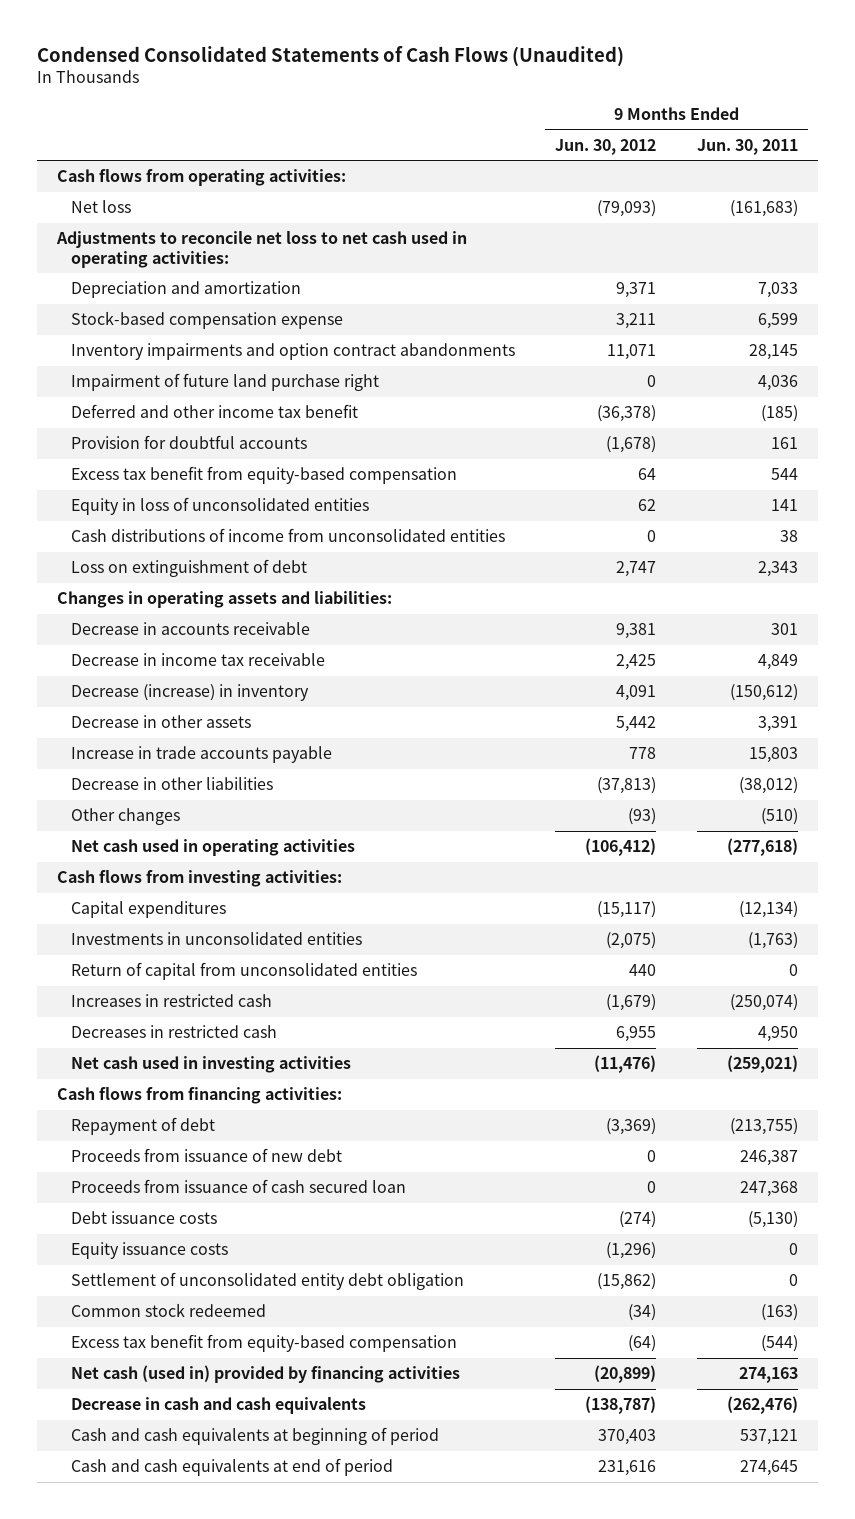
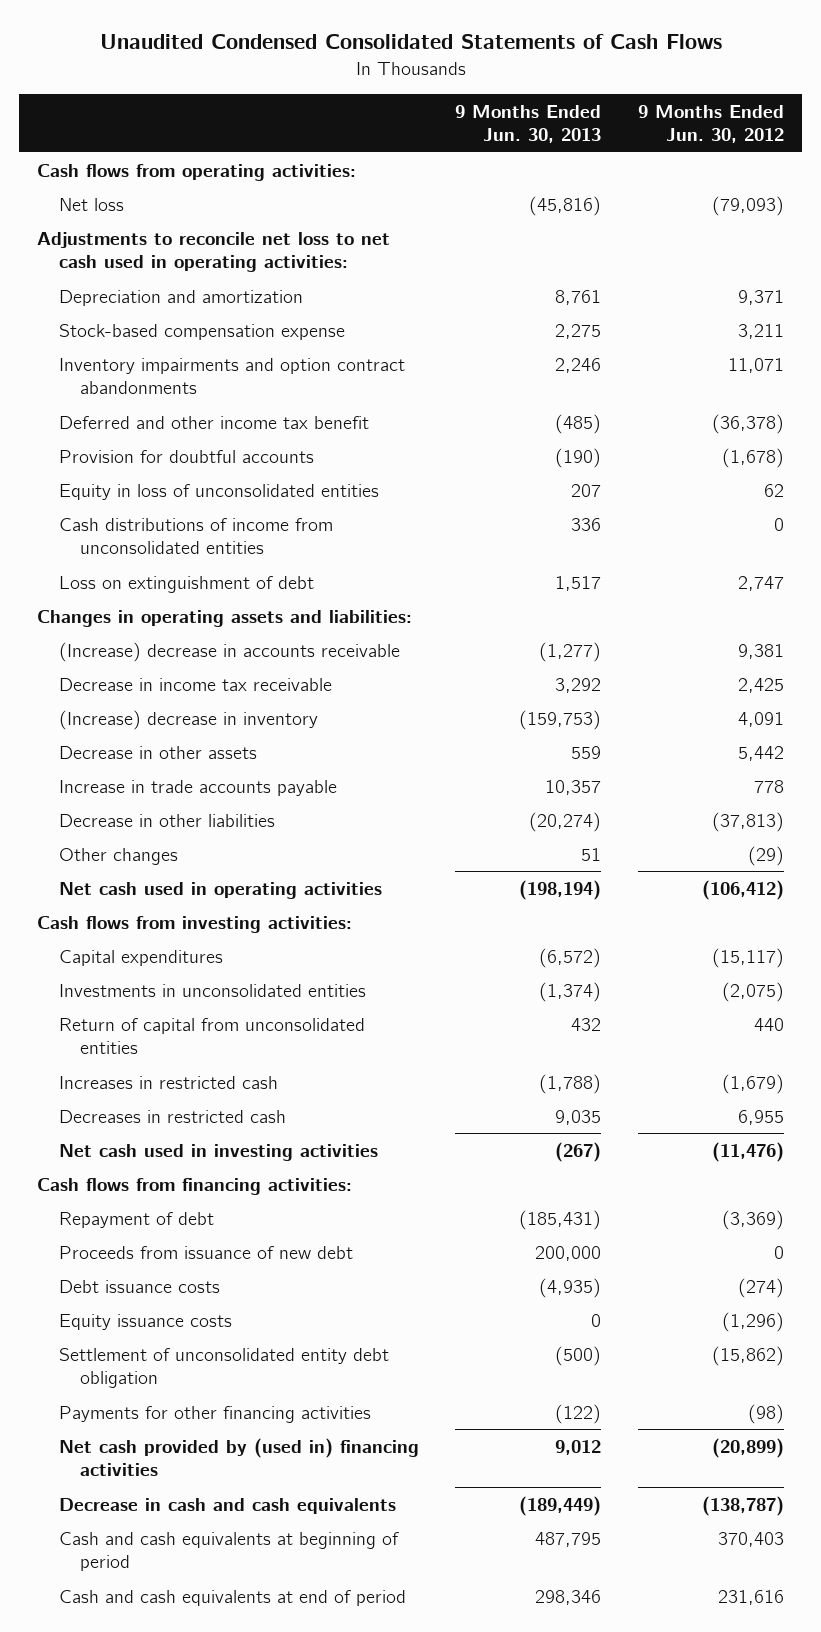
- Condensed Consolidated Statements of Cash Flows (Unaudited)
+ Unaudited Condensed Consolidated Statements of Cash Flows
- | 9 Months Ended Jun. 30, 2012 | 9 Months Ended Jun. 30, 2011
+ | 9 Months Ended Jun. 30, 2013 | 9 Months Ended Jun. 30, 2012
- Impairment of future land purchase right | 0 | 4,036
- Excess tax benefit from equity-based compensation | 64 | 544
- Decrease in accounts receivable | 9,381 | 301
+ (Increase) decrease in accounts receivable | (1,277) | 9,381
- Decrease (increase) in inventory | 4,091 | (150,612)
+ (Increase) decrease in inventory | (159,753) | 4,091
- Other changes | (93) | (510)
+ Other changes | 51 | (29)
- Proceeds from issuance of cash secured loan | 0 | 247,368
- Common stock redeemed | (34) | (163)
- Excess tax benefit from equity-based compensation | (64) | (544)
- Net cash (used in) provided by financing activities | (20,899) | 274,163
+ Payments for other financing activities | (122) | (98)
+ Net cash provided by (used in) financing activities | 9,012 | (20,899)

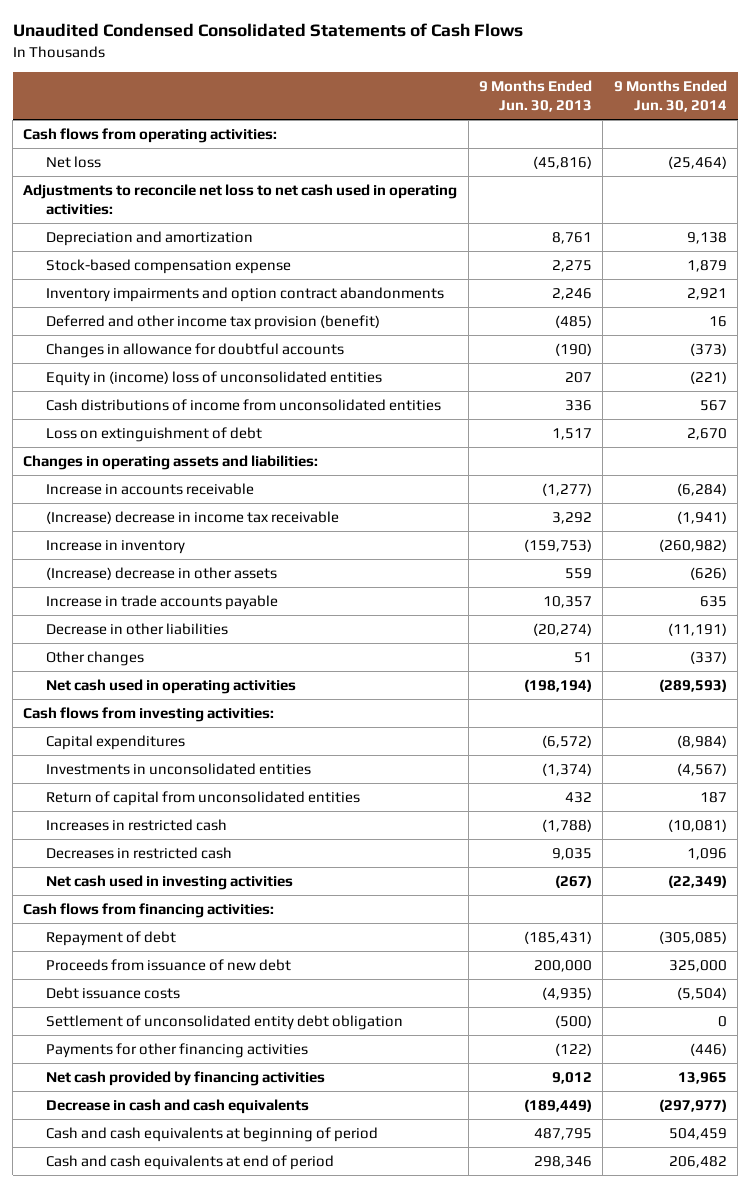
- | 9 Months Ended Jun. 30, 2013 | 9 Months Ended Jun. 30, 2012
+ | 9 Months Ended Jun. 30, 2013 | 9 Months Ended Jun. 30, 2014
- Deferred and other income tax benefit | (485) | (36,378)
- Provision for doubtful accounts | (190) | (1,678)
- Equity in loss of unconsolidated entities | 207 | 62
+ Deferred and other income tax provision (benefit) | (485) | 16
+ Changes in allowance for doubtful accounts | (190) | (373)
+ Equity in (income) loss of unconsolidated entities | 207 | (221)
- (Increase) decrease in accounts receivable | (1,277) | 9,381
- Decrease in income tax receivable | 3,292 | 2,425
- (Increase) decrease in inventory | (159,753) | 4,091
- Decrease in other assets | 559 | 5,442
+ Increase in accounts receivable | (1,277) | (6,284)
+ (Increase) decrease in income tax receivable | 3,292 | (1,941)
+ Increase in inventory | (159,753) | (260,982)
+ (Increase) decrease in other assets | 559 | (626)
- Equity issuance costs | 0 | (1,296)
- Net cash provided by (used in) financing activities | 9,012 | (20,899)
+ Net cash provided by financing activities | 9,012 | 13,965

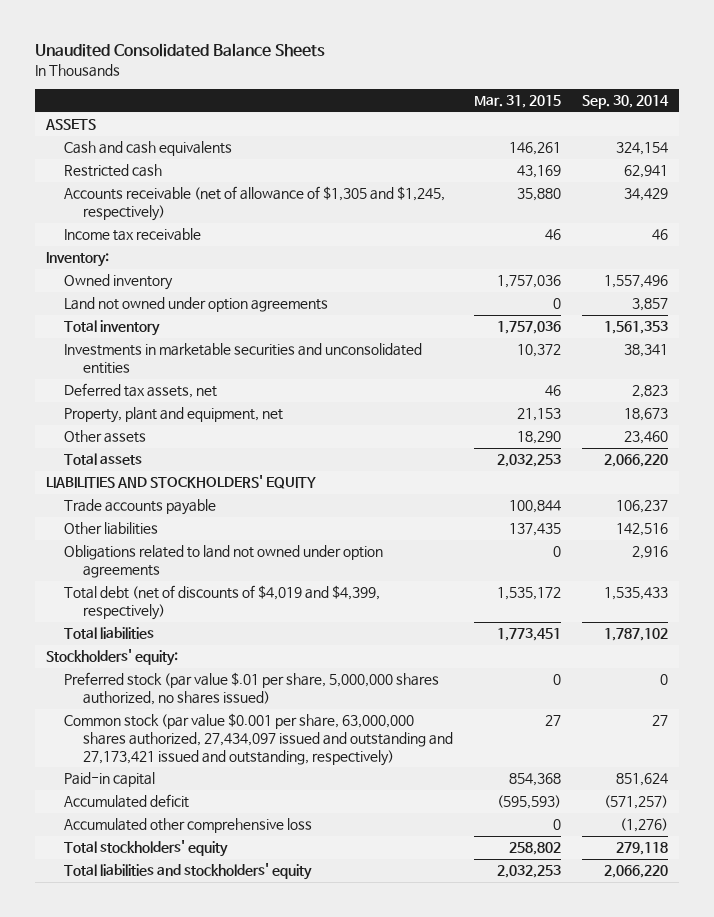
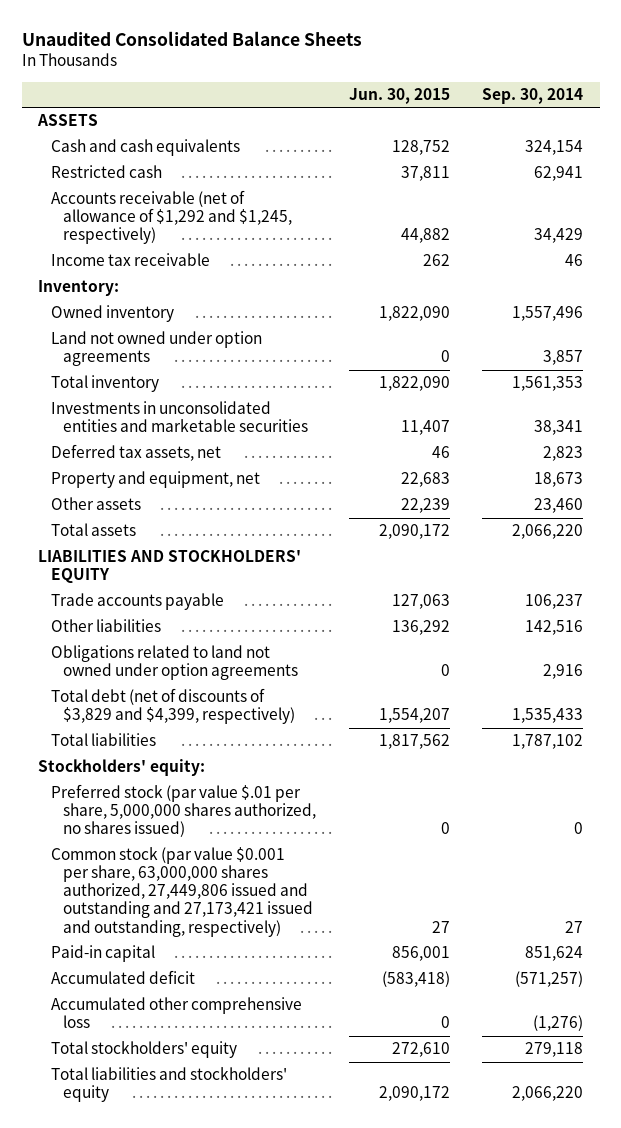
- | Mar. 31, 2015 | Sep. 30, 2014
+ | Jun. 30, 2015 | Sep. 30, 2014
- Accounts receivable (net of allowance of $1,305 and $1,245, respectively) | 35,880 | 34,429
+ Accounts receivable (net of allowance of $1,292 and $1,245, respectively) | 44,882 | 34,429
- Investments in marketable securities and unconsolidated entities | 10,372 | 38,341
+ Investments in unconsolidated entities and marketable securities | 11,407 | 38,341
- Property, plant and equipment, net | 21,153 | 18,673
+ Property and equipment, net | 22,683 | 18,673
- Total debt (net of discounts of $4,019 and $4,399, respectively) | 1,535,172 | 1,535,433
+ Total debt (net of discounts of $3,829 and $4,399, respectively) | 1,554,207 | 1,535,433
- Common stock (par value $0.001 per share, 63,000,000 shares authorized, 27,434,097 issued and outstanding and 27,173,421 issued and outstanding, respectively) | 27 | 27
+ Common stock (par value $0.001 per share, 63,000,000 shares authorized, 27,449,806 issued and outstanding and 27,173,421 issued and outstanding, respectively) | 27 | 27

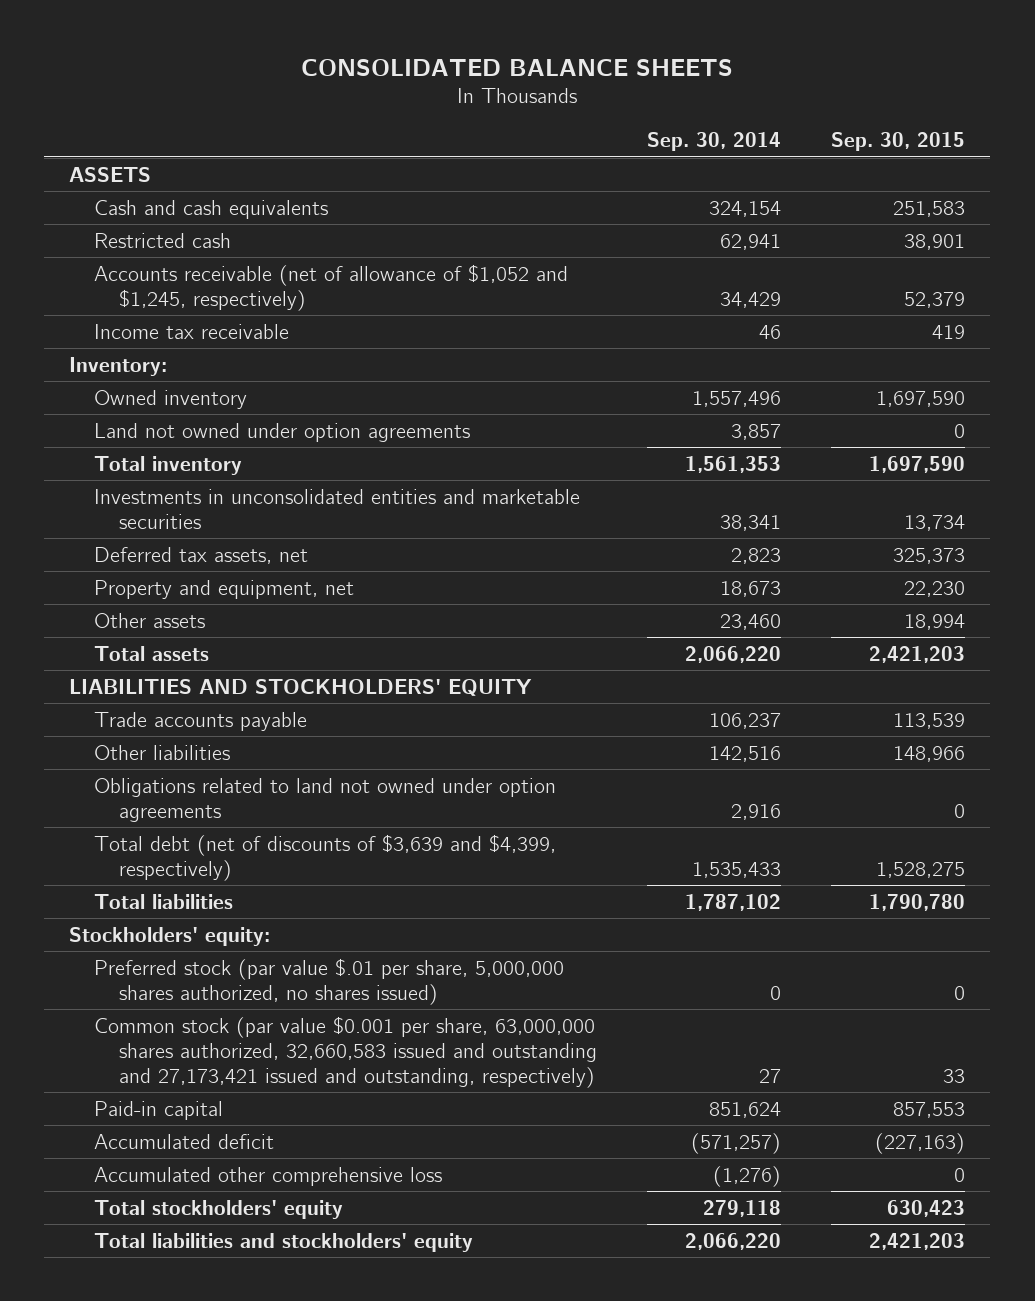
- Unaudited Consolidated Balance Sheets
+ CONSOLIDATED BALANCE SHEETS
- | Jun. 30, 2015 | Sep. 30, 2014
+ | Sep. 30, 2014 | Sep. 30, 2015
- Accounts receivable (net of allowance of $1,292 and $1,245, respectively) | 44,882 | 34,429
+ Accounts receivable (net of allowance of $1,052 and $1,245, respectively) | 34,429 | 52,379
- Total debt (net of discounts of $3,829 and $4,399, respectively) | 1,554,207 | 1,535,433
+ Total debt (net of discounts of $3,639 and $4,399, respectively) | 1,535,433 | 1,528,275
- Common stock (par value $0.001 per share, 63,000,000 shares authorized, 27,449,806 issued and outstanding and 27,173,421 issued and outstanding, respectively) | 27 | 27
+ Common stock (par value $0.001 per share, 63,000,000 shares authorized, 32,660,583 issued and outstanding and 27,173,421 issued and outstanding, respectively) | 27 | 33

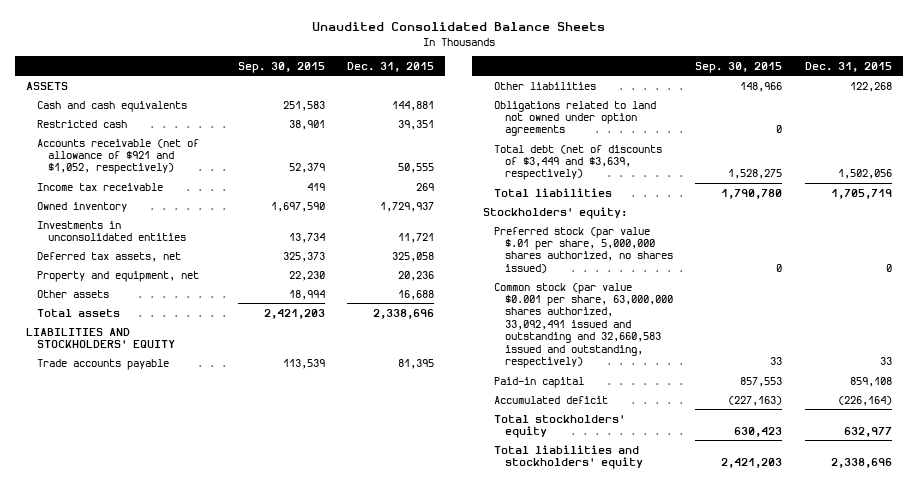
- CONSOLIDATED BALANCE SHEETS
+ Unaudited Consolidated Balance Sheets
- | Sep. 30, 2014 | Sep. 30, 2015
+ | Sep. 30, 2015 | Dec. 31, 2015
- Accounts receivable (net of allowance of $1,052 and $1,245, respectively) | 34,429 | 52,379
+ Accounts receivable (net of allowance of $921 and $1,052, respectively) | 52,379 | 50,555
- Inventory:
- Land not owned under option agreements | 3,857 | 0
- Total inventory | 1,561,353 | 1,697,590
- Investments in unconsolidated entities and marketable securities | 38,341 | 13,734
+ Investments in unconsolidated entities | 13,734 | 11,721
- Total debt (net of discounts of $3,639 and $4,399, respectively) | 1,535,433 | 1,528,275
+ Total debt (net of discounts of $3,449 and $3,639, respectively) | 1,528,275 | 1,502,056
- Common stock (par value $0.001 per share, 63,000,000 shares authorized, 32,660,583 issued and outstanding and 27,173,421 issued and outstanding, respectively) | 27 | 33
+ Common stock (par value $0.001 per share, 63,000,000 shares authorized, 33,092,491 issued and outstanding and 32,660,583 issued and outstanding, respectively) | 33 | 33
- Accumulated other comprehensive loss | (1,276) | 0

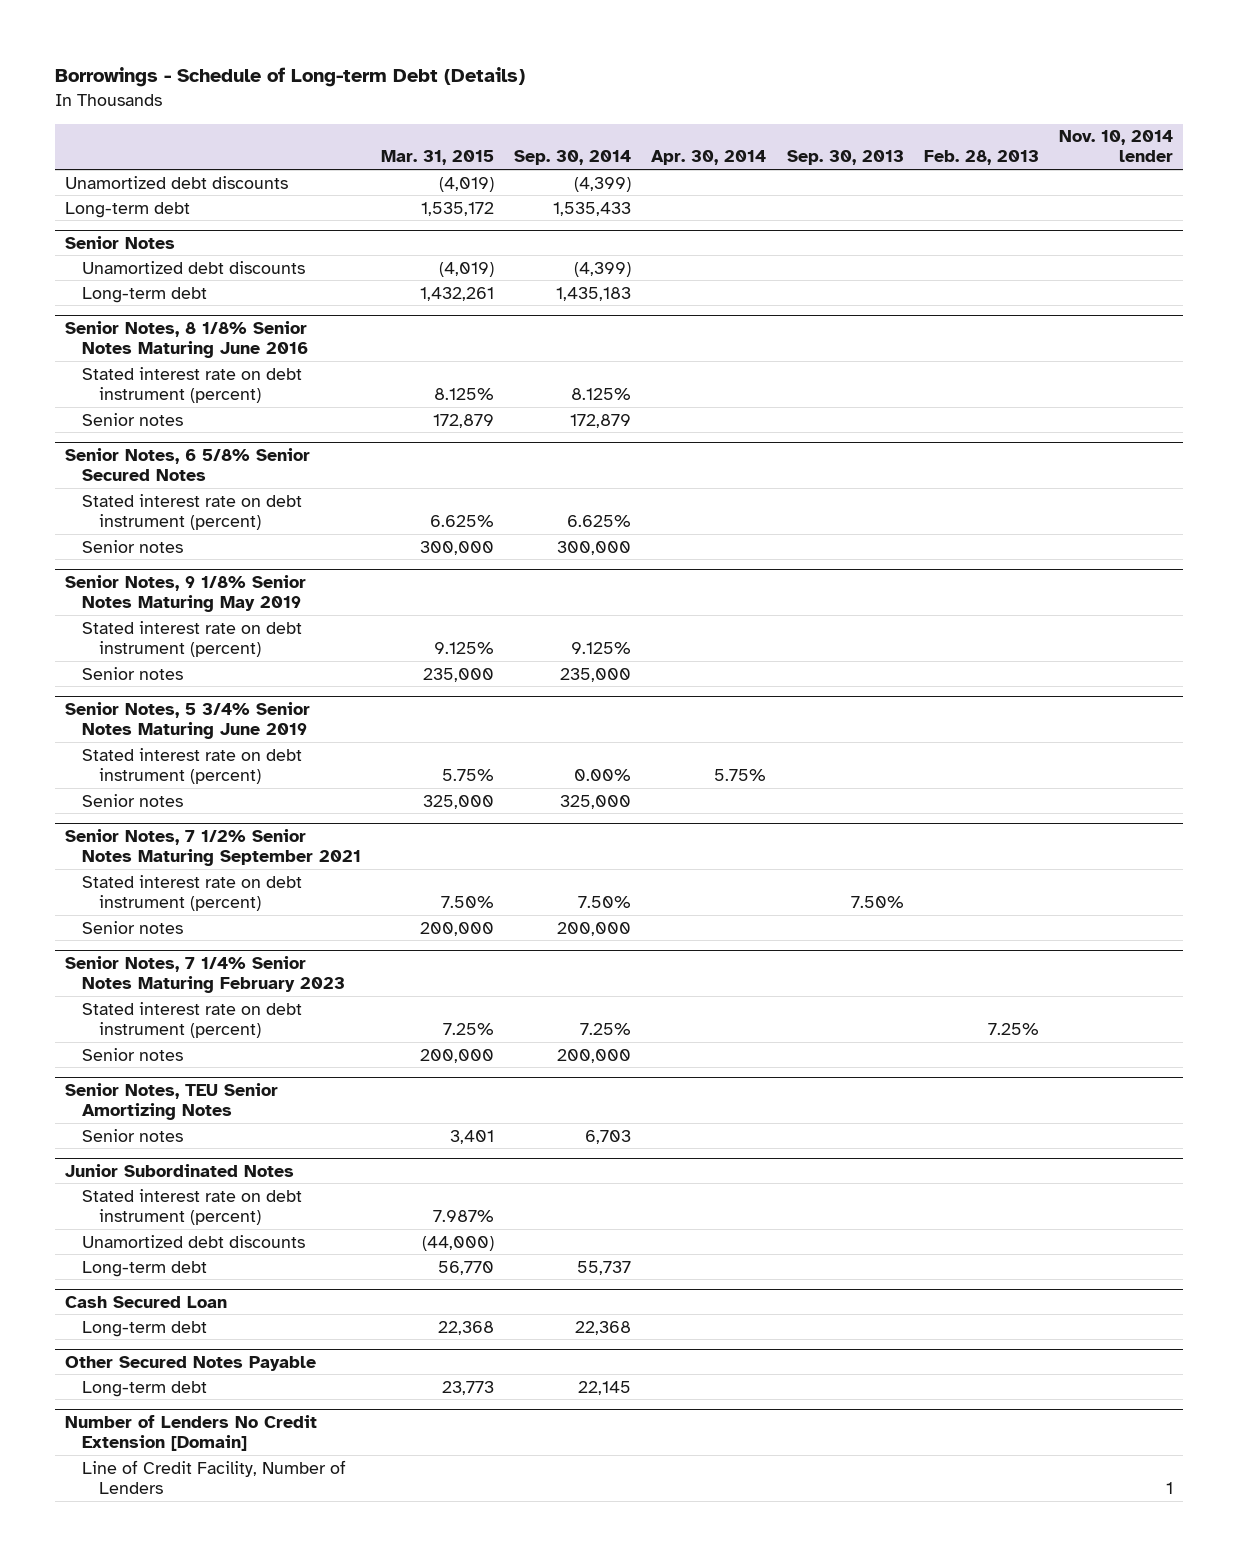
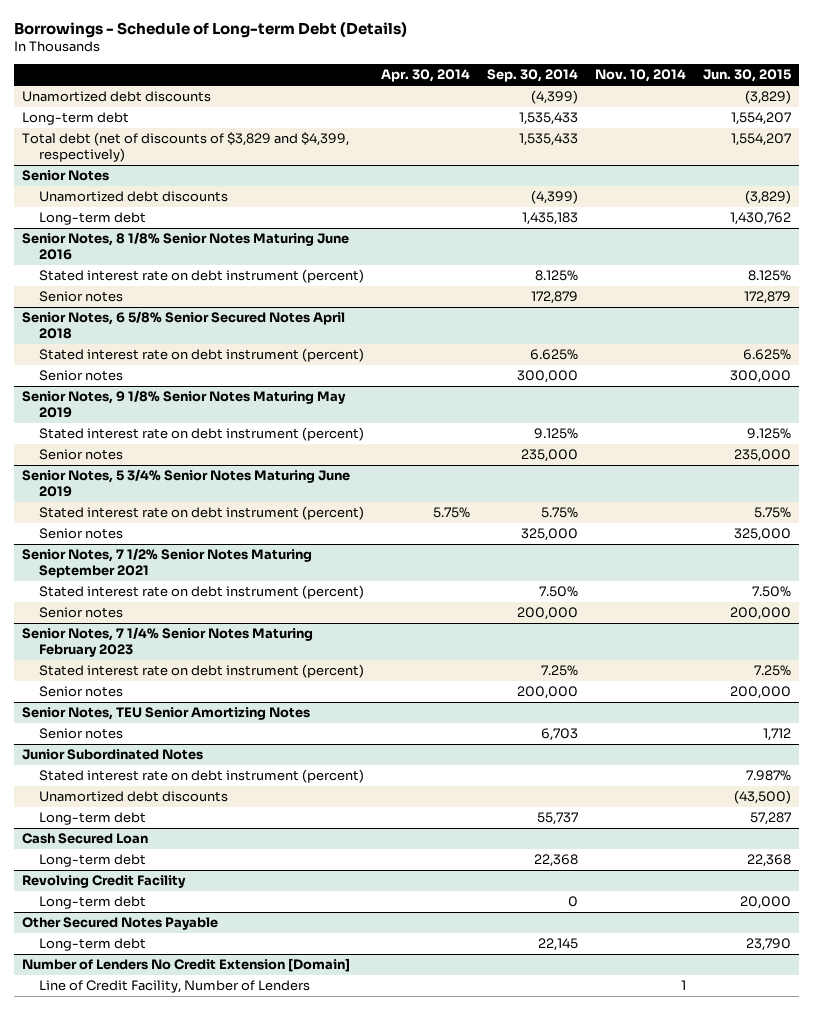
- | Mar. 31, 2015 | Sep. 30, 2014 | Apr. 30, 2014 | Sep. 30, 2013 | Feb. 28, 2013 | Nov. 10, 2014 lender
+ | Apr. 30, 2014 | Sep. 30, 2014 | Nov. 10, 2014 | Jun. 30, 2015
+ Total debt (net of discounts of $3,829 and $4,399, respectively) | | 1,535,433 | | 1,554,207
- Senior Notes, 6 5/8% Senior Secured Notes
+ Senior Notes, 6 5/8% Senior Secured Notes April 2018
@ Senior Notes, 5 3/4% Senior Notes Maturing June 2019
- Stated interest rate on debt instrument (percent) | 5.75% | 0.00% | 5.75% | | |
+ Stated interest rate on debt instrument (percent) | 5.75% | 5.75% | | 5.75%
+ Revolving Credit Facility
+ Long-term debt | | 0 | | 20,000

